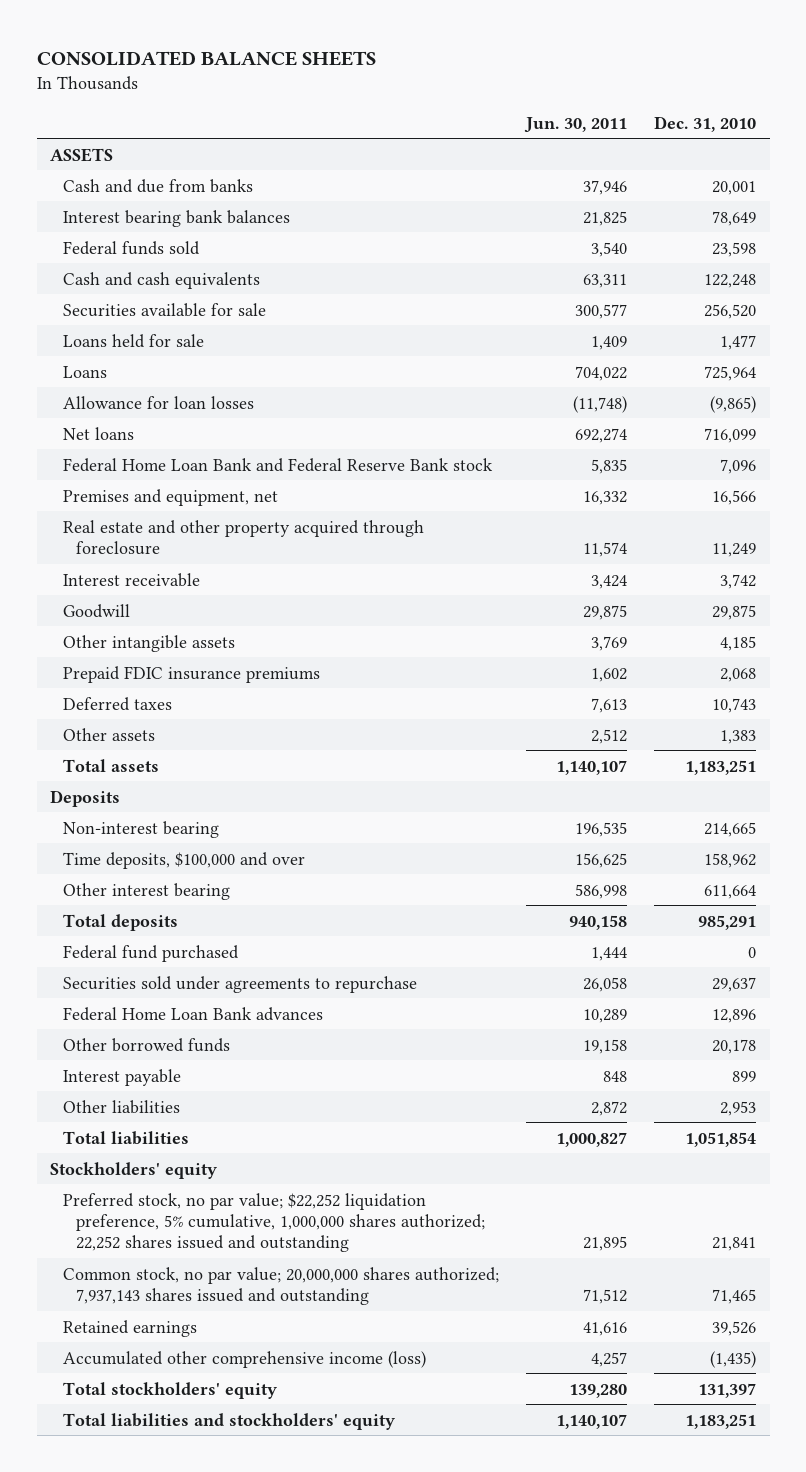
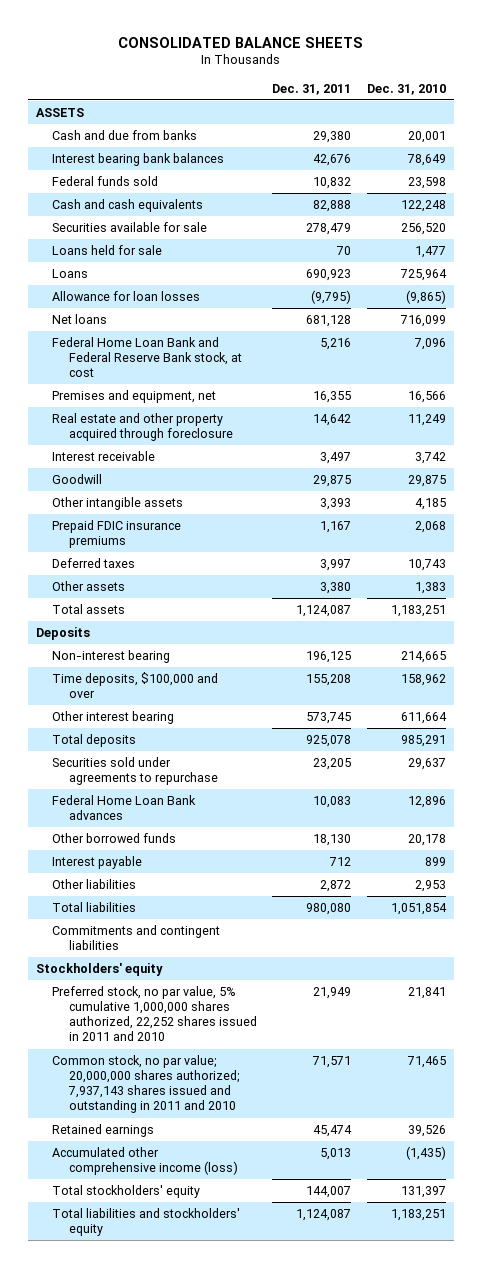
- | Jun. 30, 2011 | Dec. 31, 2010
+ | Dec. 31, 2011 | Dec. 31, 2010
- Federal Home Loan Bank and Federal Reserve Bank stock | 5,835 | 7,096
+ Federal Home Loan Bank and Federal Reserve Bank stock, at cost | 5,216 | 7,096
- Federal fund purchased | 1,444 | 0
+ Commitments and contingent liabilities
- Preferred stock, no par value; $22,252 liquidation preference, 5% cumulative, 1,000,000 shares authorized; 22,252 shares issued and outstanding | 21,895 | 21,841
- Common stock, no par value; 20,000,000 shares authorized; 7,937,143 shares issued and outstanding | 71,512 | 71,465
+ Preferred stock, no par value, 5% cumulative 1,000,000 shares authorized, 22,252 shares issued in 2011 and 2010 | 21,949 | 21,841
+ Common stock, no par value; 20,000,000 shares authorized; 7,937,143 shares issued and outstanding in 2011 and 2010 | 71,571 | 71,465

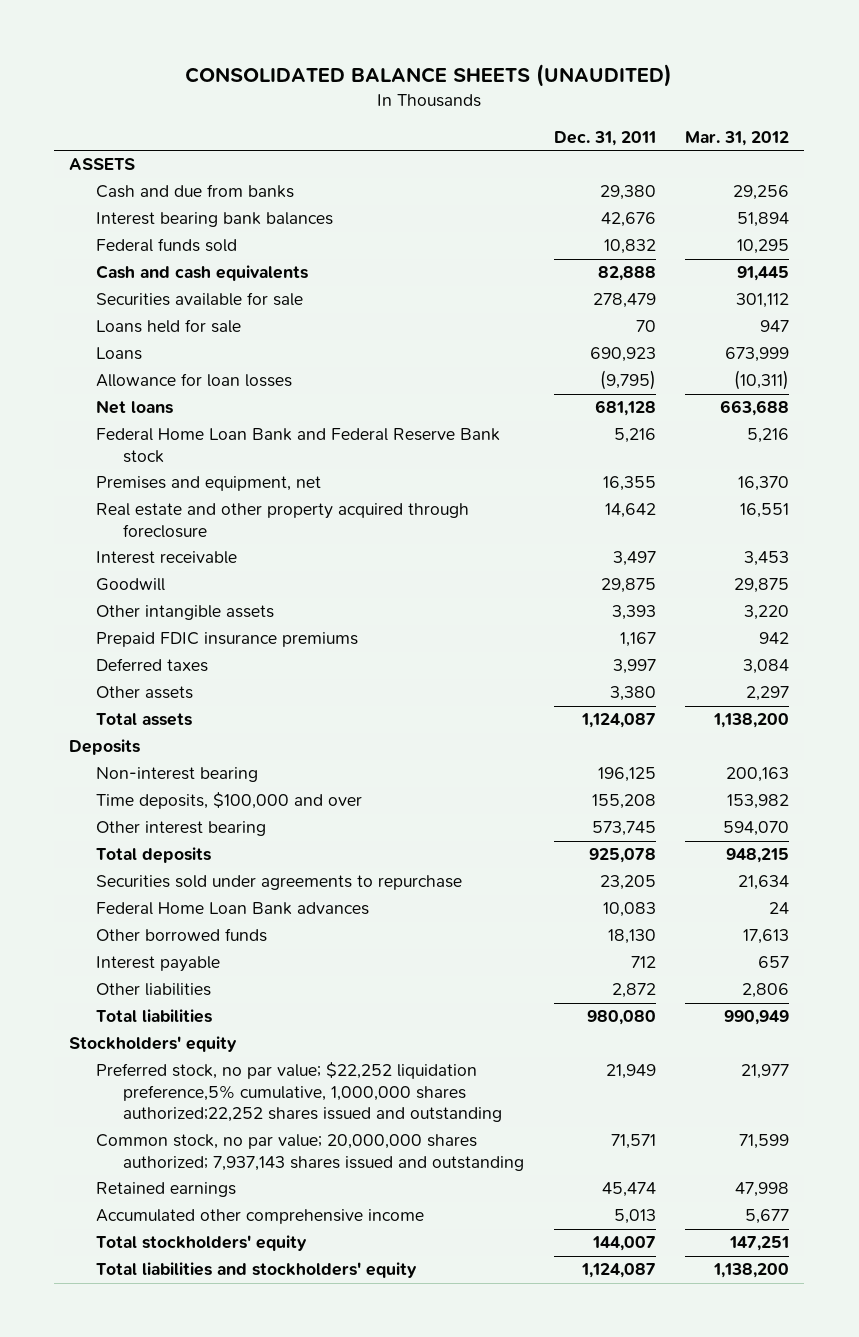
- CONSOLIDATED BALANCE SHEETS
+ CONSOLIDATED BALANCE SHEETS (UNAUDITED)
- | Dec. 31, 2011 | Dec. 31, 2010
+ | Dec. 31, 2011 | Mar. 31, 2012
- Federal Home Loan Bank and Federal Reserve Bank stock, at cost | 5,216 | 7,096
+ Federal Home Loan Bank and Federal Reserve Bank stock | 5,216 | 5,216
- Commitments and contingent liabilities
- Preferred stock, no par value, 5% cumulative 1,000,000 shares authorized, 22,252 shares issued in 2011 and 2010 | 21,949 | 21,841
- Common stock, no par value; 20,000,000 shares authorized; 7,937,143 shares issued and outstanding in 2011 and 2010 | 71,571 | 71,465
+ Preferred stock, no par value; $22,252 liquidation preference,5% cumulative, 1,000,000 shares authorized;22,252 shares issued and outstanding | 21,949 | 21,977
+ Common stock, no par value; 20,000,000 shares authorized; 7,937,143 shares issued and outstanding | 71,571 | 71,599
- Accumulated other comprehensive income (loss) | 5,013 | (1,435)
+ Accumulated other comprehensive income | 5,013 | 5,677

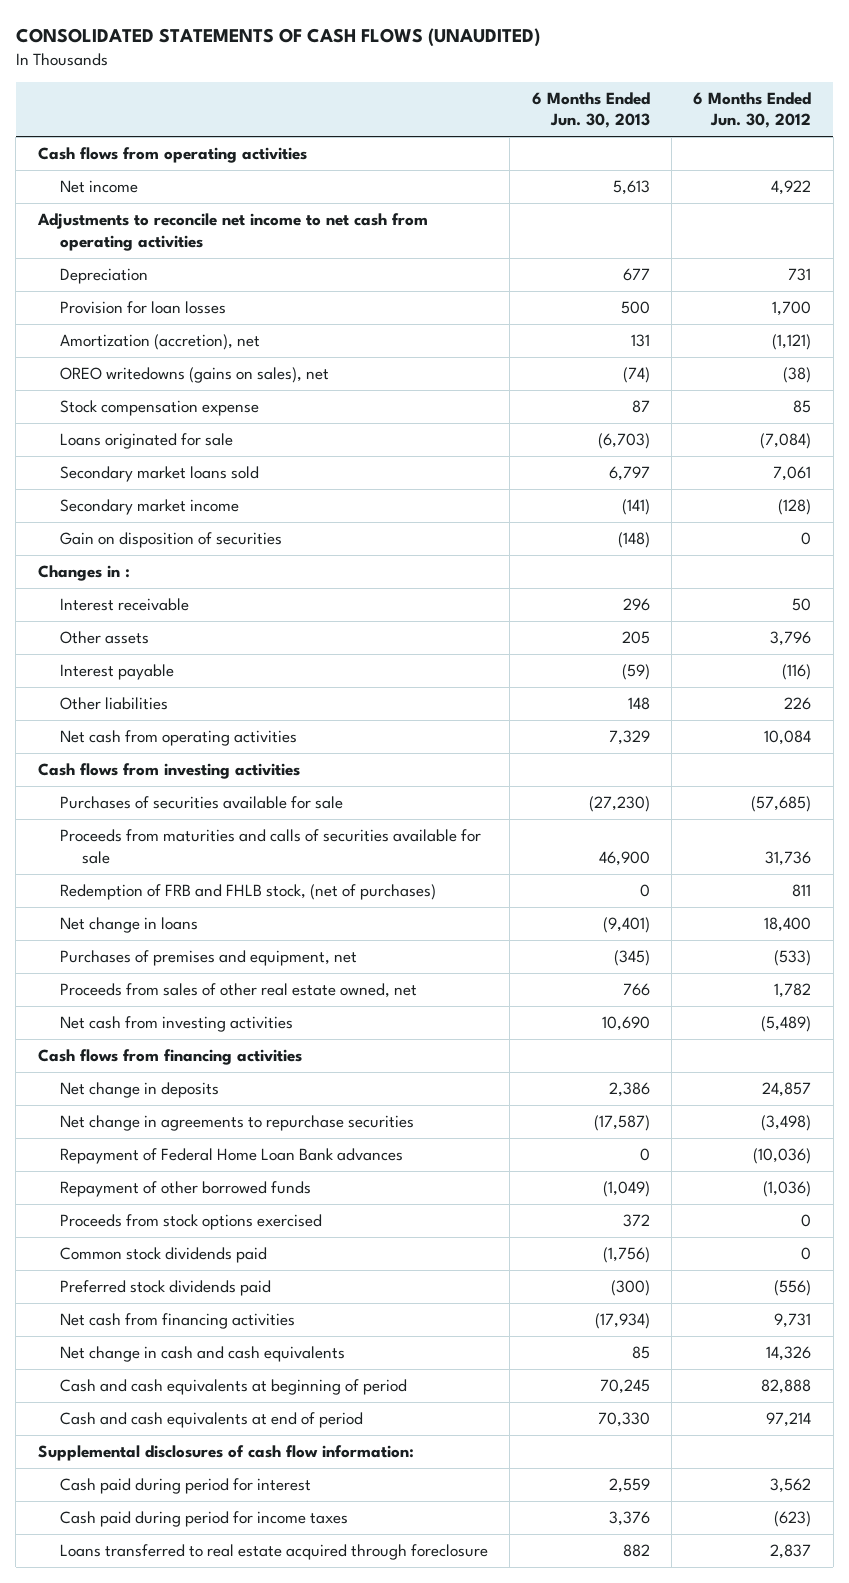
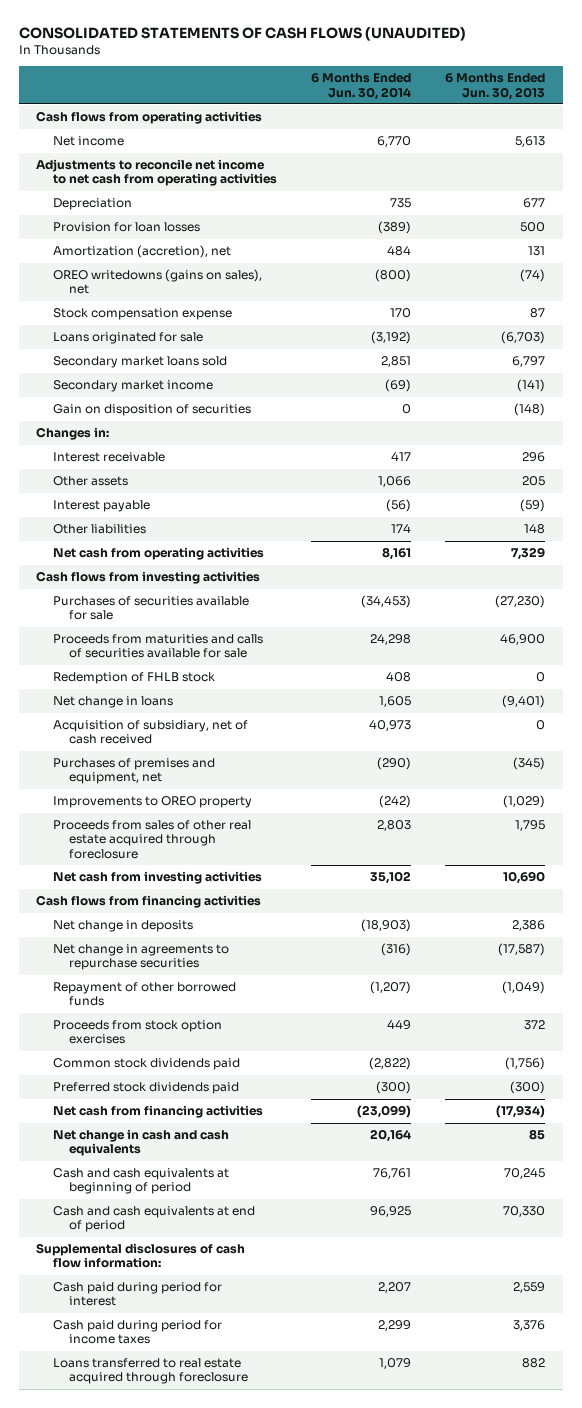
- | 6 Months Ended Jun. 30, 2013 | 6 Months Ended Jun. 30, 2012
+ | 6 Months Ended Jun. 30, 2014 | 6 Months Ended Jun. 30, 2013
- Changes in :
+ Changes in:
- Redemption of FRB and FHLB stock, (net of purchases) | 0 | 811
+ Redemption of FHLB stock | 408 | 0
+ Acquisition of subsidiary, net of cash received | 40,973 | 0
- Proceeds from sales of other real estate owned, net | 766 | 1,782
+ Improvements to OREO property | (242) | (1,029)
+ Proceeds from sales of other real estate acquired through foreclosure | 2,803 | 1,795
- Repayment of Federal Home Loan Bank advances | 0 | (10,036)
- Proceeds from stock options exercised | 372 | 0
+ Proceeds from stock option exercises | 449 | 372

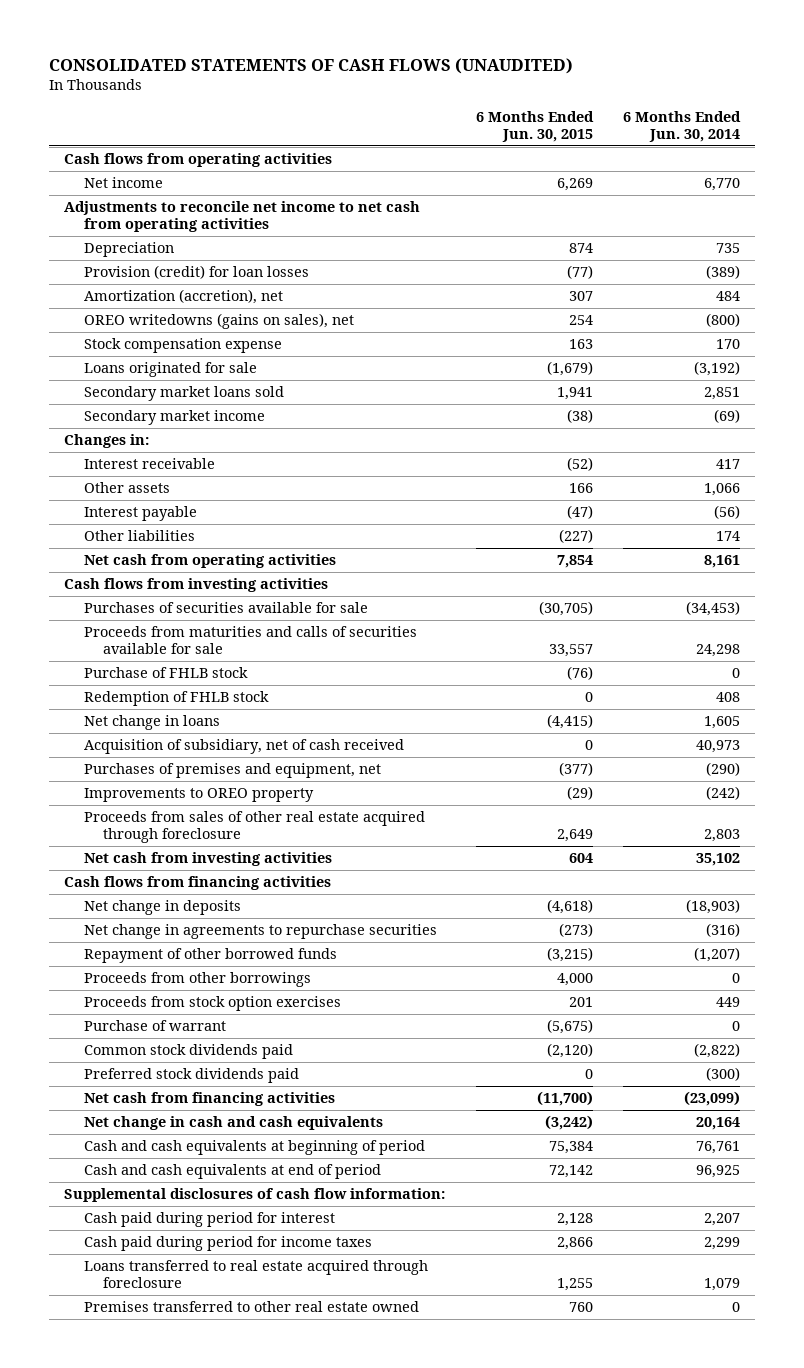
- | 6 Months Ended Jun. 30, 2014 | 6 Months Ended Jun. 30, 2013
+ | 6 Months Ended Jun. 30, 2015 | 6 Months Ended Jun. 30, 2014
- Provision for loan losses | (389) | 500
+ Provision (credit) for loan losses | (77) | (389)
- Gain on disposition of securities | 0 | (148)
+ Purchase of FHLB stock | (76) | 0
+ Proceeds from other borrowings | 4,000 | 0
+ Purchase of warrant | (5,675) | 0
+ Premises transferred to other real estate owned | 760 | 0

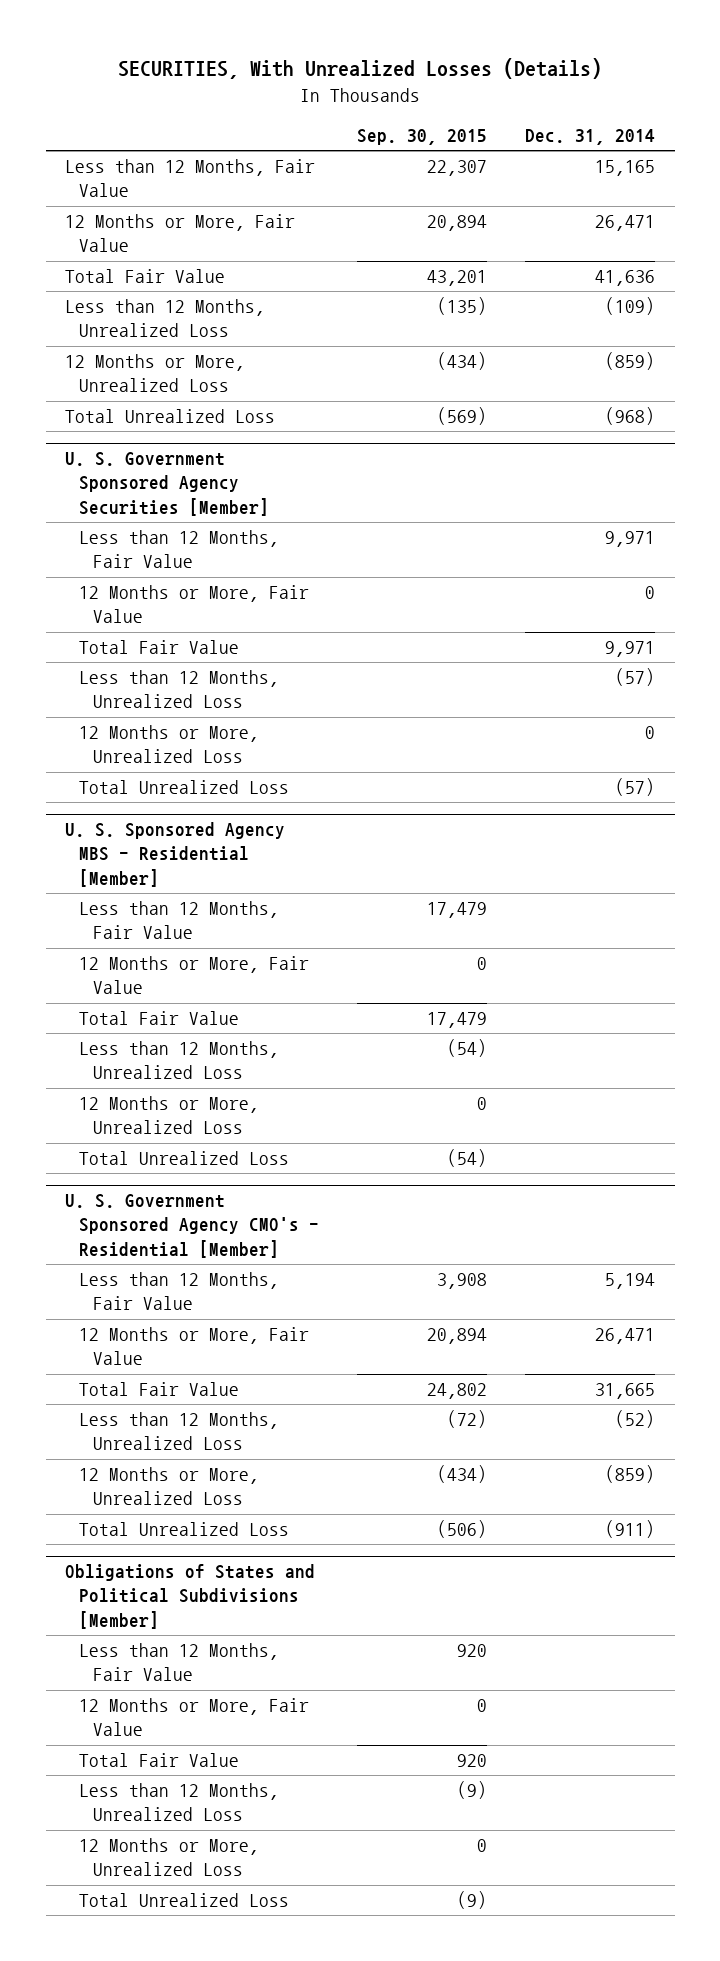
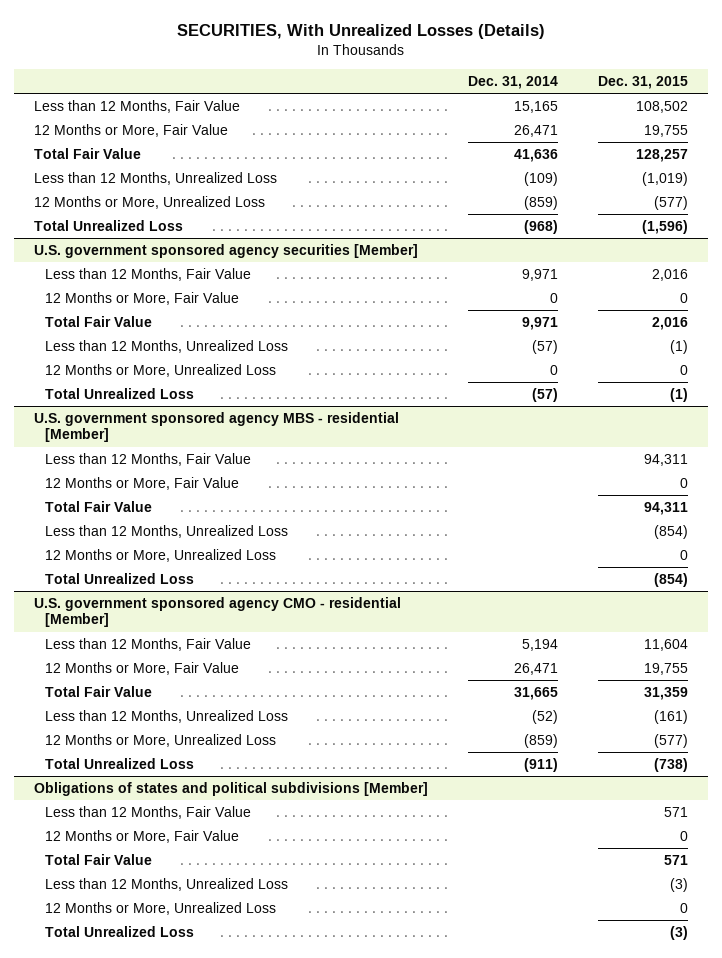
- | Sep. 30, 2015 | Dec. 31, 2014
+ | Dec. 31, 2014 | Dec. 31, 2015
- U. S. Government Sponsored Agency Securities [Member]
+ U.S. government sponsored agency securities [Member]
- U. S. Sponsored Agency MBS - Residential [Member]
+ U.S. government sponsored agency MBS - residential [Member]
- U. S. Government Sponsored Agency CMO's - Residential [Member]
+ U.S. government sponsored agency CMO - residential [Member]
- Obligations of States and Political Subdivisions [Member]
+ Obligations of states and political subdivisions [Member]

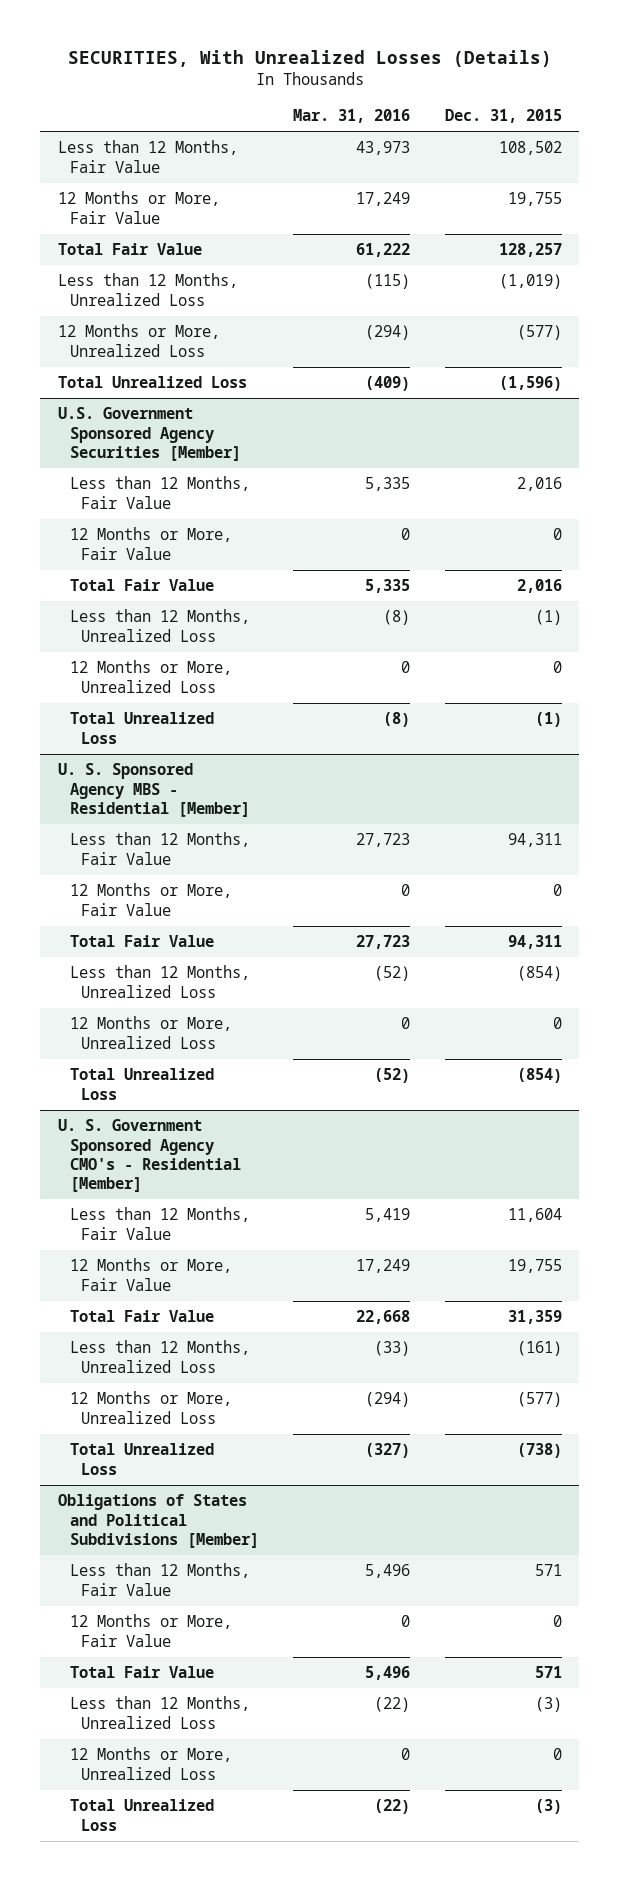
- | Dec. 31, 2014 | Dec. 31, 2015
+ | Mar. 31, 2016 | Dec. 31, 2015
- U.S. government sponsored agency securities [Member]
+ U.S. Government Sponsored Agency Securities [Member]
- U.S. government sponsored agency MBS - residential [Member]
+ U. S. Sponsored Agency MBS - Residential [Member]
- U.S. government sponsored agency CMO - residential [Member]
+ U. S. Government Sponsored Agency CMO's - Residential [Member]
- Obligations of states and political subdivisions [Member]
+ Obligations of States and Political Subdivisions [Member]

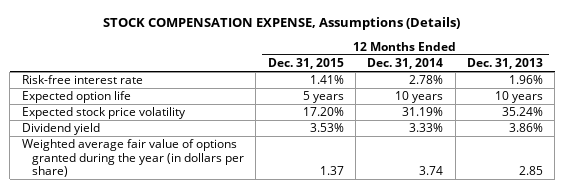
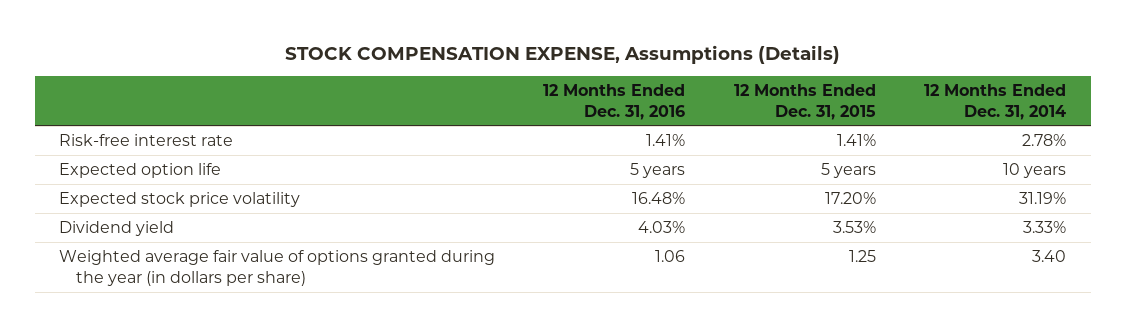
- | 12 Months Ended Dec. 31, 2015 | 12 Months Ended Dec. 31, 2014 | 12 Months Ended Dec. 31, 2013
+ | 12 Months Ended Dec. 31, 2016 | 12 Months Ended Dec. 31, 2015 | 12 Months Ended Dec. 31, 2014
- Weighted average fair value of options granted during the year (in dollars per share) | 1.37 | 3.74 | 2.85
+ Weighted average fair value of options granted during the year (in dollars per share) | 1.06 | 1.25 | 3.40

